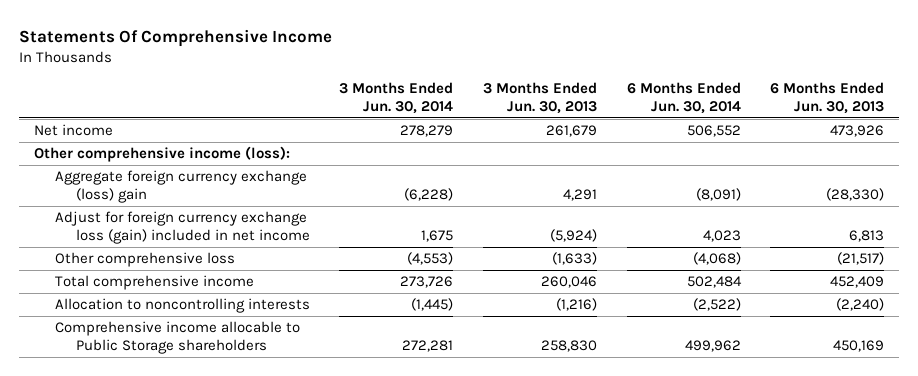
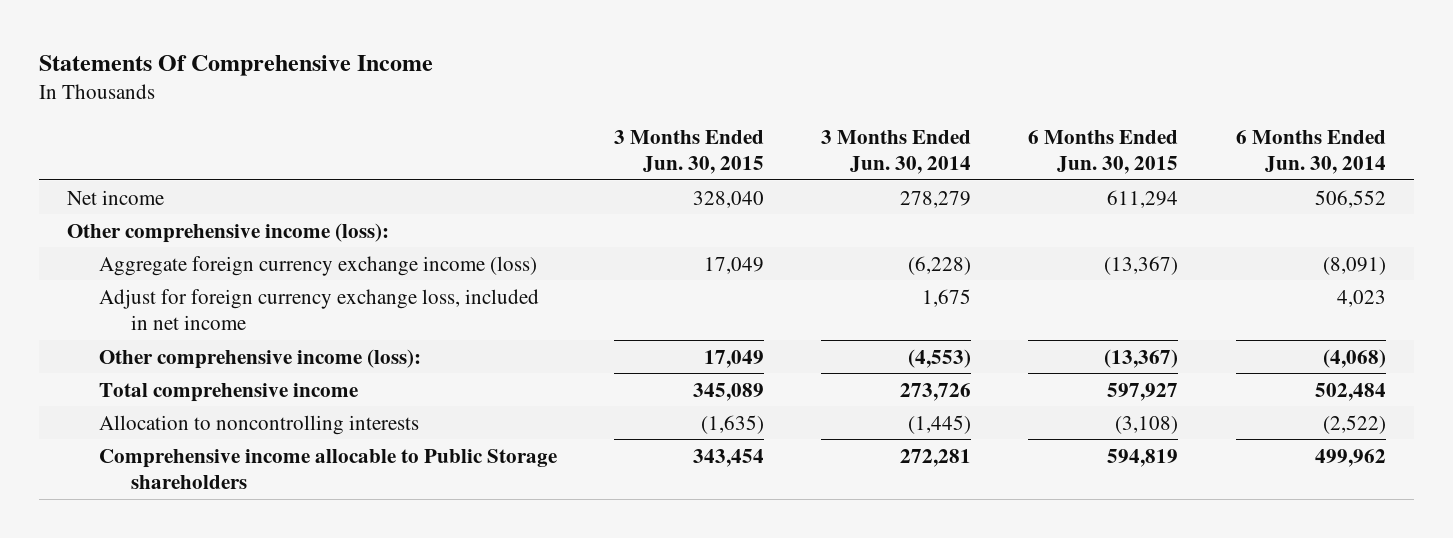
- | 3 Months Ended Jun. 30, 2014 | 3 Months Ended Jun. 30, 2013 | 6 Months Ended Jun. 30, 2014 | 6 Months Ended Jun. 30, 2013
+ | 3 Months Ended Jun. 30, 2015 | 3 Months Ended Jun. 30, 2014 | 6 Months Ended Jun. 30, 2015 | 6 Months Ended Jun. 30, 2014
- Aggregate foreign currency exchange (loss) gain | (6,228) | 4,291 | (8,091) | (28,330)
- Adjust for foreign currency exchange loss (gain) included in net income | 1,675 | (5,924) | 4,023 | 6,813
- Other comprehensive loss | (4,553) | (1,633) | (4,068) | (21,517)
+ Aggregate foreign currency exchange income (loss) | 17,049 | (6,228) | (13,367) | (8,091)
+ Adjust for foreign currency exchange loss, included in net income | | 1,675 | | 4,023
+ Other comprehensive income (loss): | 17,049 | (4,553) | (13,367) | (4,068)

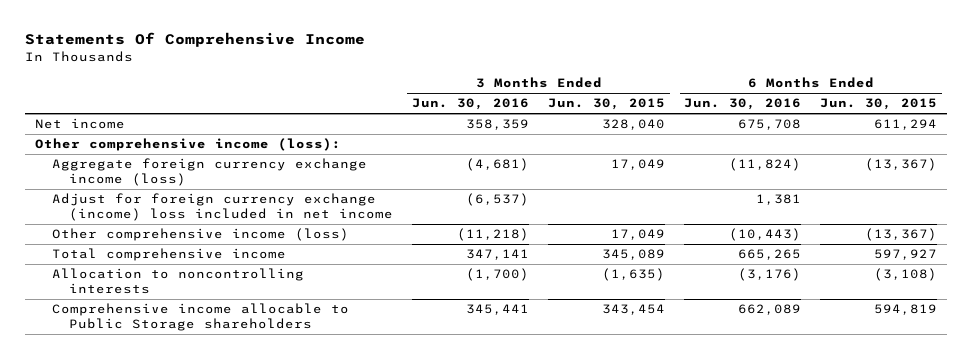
- | 3 Months Ended Jun. 30, 2015 | 3 Months Ended Jun. 30, 2014 | 6 Months Ended Jun. 30, 2015 | 6 Months Ended Jun. 30, 2014
+ | 3 Months Ended Jun. 30, 2016 | 3 Months Ended Jun. 30, 2015 | 6 Months Ended Jun. 30, 2016 | 6 Months Ended Jun. 30, 2015
- Adjust for foreign currency exchange loss, included in net income | | 1,675 | | 4,023
- Other comprehensive income (loss): | 17,049 | (4,553) | (13,367) | (4,068)
+ Adjust for foreign currency exchange (income) loss included in net income | (6,537) | | 1,381 |
+ Other comprehensive income (loss) | (11,218) | 17,049 | (10,443) | (13,367)

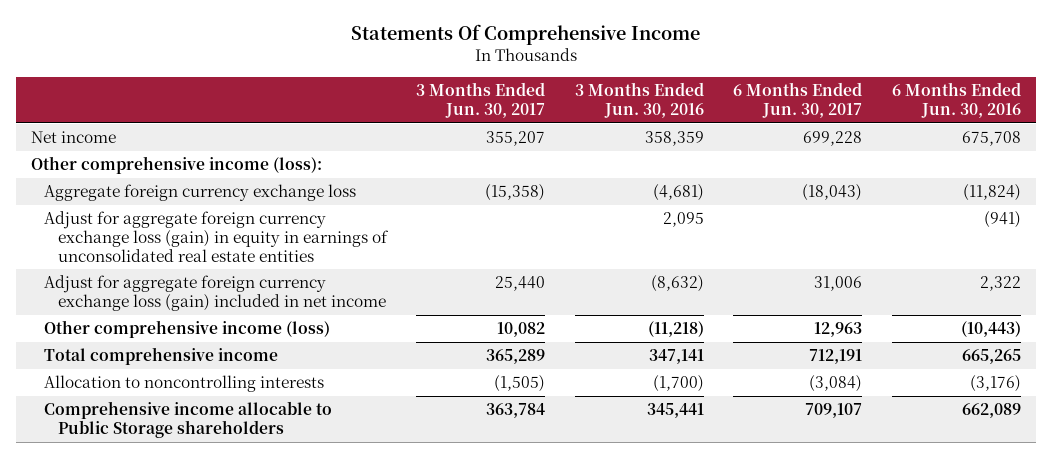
- | 3 Months Ended Jun. 30, 2016 | 3 Months Ended Jun. 30, 2015 | 6 Months Ended Jun. 30, 2016 | 6 Months Ended Jun. 30, 2015
+ | 3 Months Ended Jun. 30, 2017 | 3 Months Ended Jun. 30, 2016 | 6 Months Ended Jun. 30, 2017 | 6 Months Ended Jun. 30, 2016
- Aggregate foreign currency exchange income (loss) | (4,681) | 17,049 | (11,824) | (13,367)
- Adjust for foreign currency exchange (income) loss included in net income | (6,537) | | 1,381 |
+ Aggregate foreign currency exchange loss | (15,358) | (4,681) | (18,043) | (11,824)
+ Adjust for aggregate foreign currency exchange loss (gain) in equity in earnings of unconsolidated real estate entities | | 2,095 | | (941)
+ Adjust for aggregate foreign currency exchange loss (gain) included in net income | 25,440 | (8,632) | 31,006 | 2,322

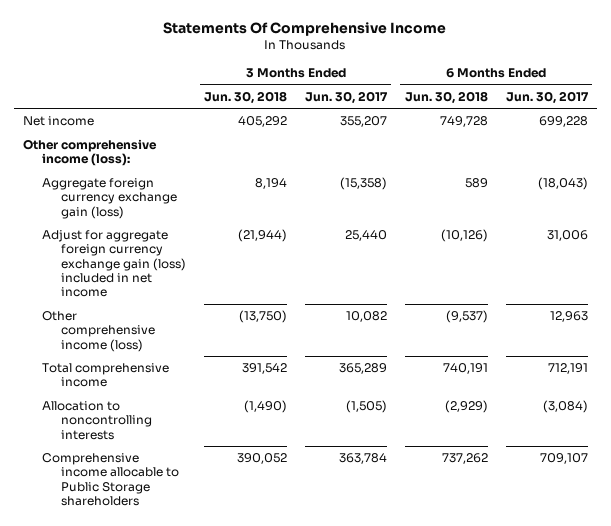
- | 3 Months Ended Jun. 30, 2017 | 3 Months Ended Jun. 30, 2016 | 6 Months Ended Jun. 30, 2017 | 6 Months Ended Jun. 30, 2016
+ | 3 Months Ended Jun. 30, 2018 | 3 Months Ended Jun. 30, 2017 | 6 Months Ended Jun. 30, 2018 | 6 Months Ended Jun. 30, 2017
- Aggregate foreign currency exchange loss | (15,358) | (4,681) | (18,043) | (11,824)
- Adjust for aggregate foreign currency exchange loss (gain) in equity in earnings of unconsolidated real estate entities | | 2,095 | | (941)
- Adjust for aggregate foreign currency exchange loss (gain) included in net income | 25,440 | (8,632) | 31,006 | 2,322
+ Aggregate foreign currency exchange gain (loss) | 8,194 | (15,358) | 589 | (18,043)
+ Adjust for aggregate foreign currency exchange gain (loss) included in net income | (21,944) | 25,440 | (10,126) | 31,006

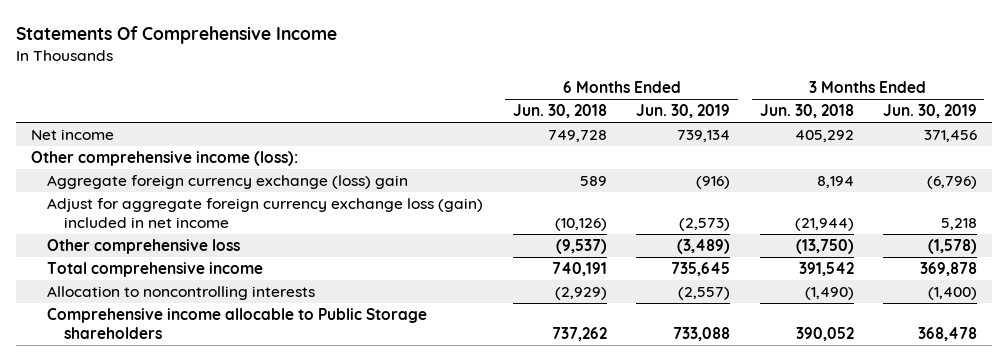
- | 3 Months Ended Jun. 30, 2018 | 3 Months Ended Jun. 30, 2017 | 6 Months Ended Jun. 30, 2018 | 6 Months Ended Jun. 30, 2017
+ | 6 Months Ended Jun. 30, 2018 | 6 Months Ended Jun. 30, 2019 | 3 Months Ended Jun. 30, 2018 | 3 Months Ended Jun. 30, 2019
- Aggregate foreign currency exchange gain (loss) | 8,194 | (15,358) | 589 | (18,043)
- Adjust for aggregate foreign currency exchange gain (loss) included in net income | (21,944) | 25,440 | (10,126) | 31,006
- Other comprehensive income (loss) | (13,750) | 10,082 | (9,537) | 12,963
+ Aggregate foreign currency exchange (loss) gain | 589 | (916) | 8,194 | (6,796)
+ Adjust for aggregate foreign currency exchange loss (gain) included in net income | (10,126) | (2,573) | (21,944) | 5,218
+ Other comprehensive loss | (9,537) | (3,489) | (13,750) | (1,578)

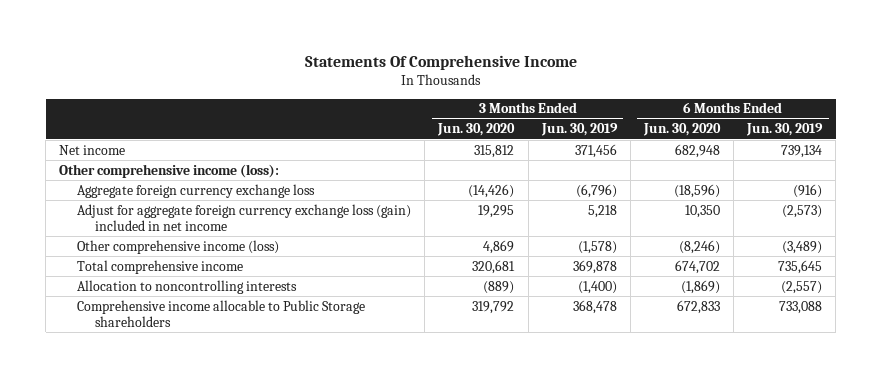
- | 6 Months Ended Jun. 30, 2018 | 6 Months Ended Jun. 30, 2019 | 3 Months Ended Jun. 30, 2018 | 3 Months Ended Jun. 30, 2019
+ | 3 Months Ended Jun. 30, 2020 | 3 Months Ended Jun. 30, 2019 | 6 Months Ended Jun. 30, 2020 | 6 Months Ended Jun. 30, 2019
- Aggregate foreign currency exchange (loss) gain | 589 | (916) | 8,194 | (6,796)
+ Aggregate foreign currency exchange loss | (14,426) | (6,796) | (18,596) | (916)
- Other comprehensive loss | (9,537) | (3,489) | (13,750) | (1,578)
+ Other comprehensive income (loss) | 4,869 | (1,578) | (8,246) | (3,489)

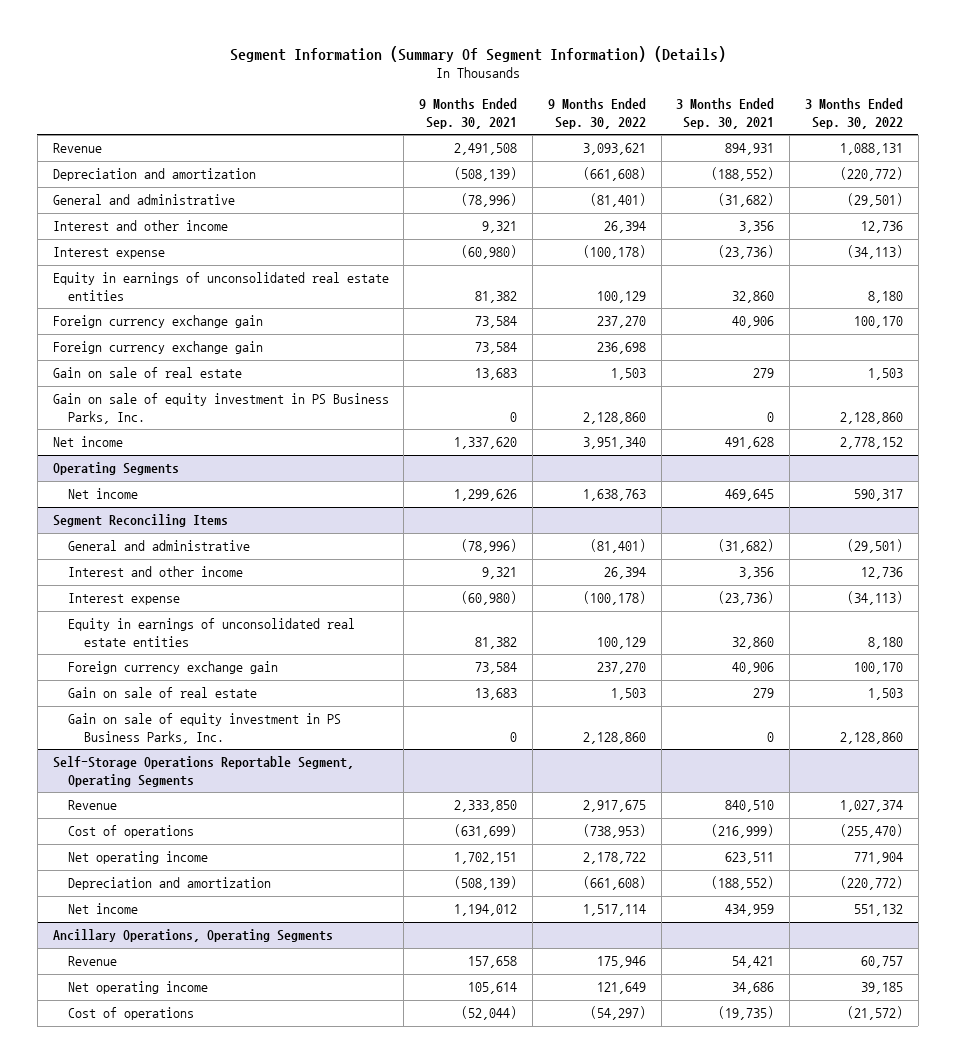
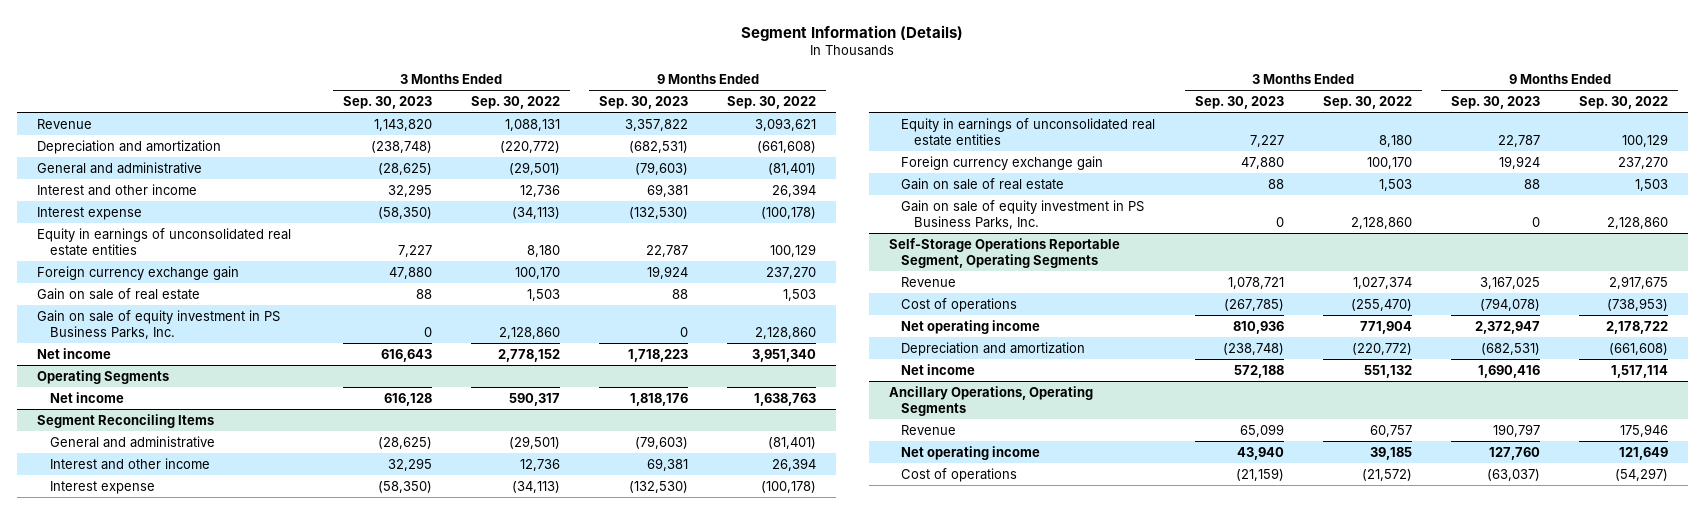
- Segment Information (Summary Of Segment Information) (Details)
+ Segment Information (Details)
- | 9 Months Ended Sep. 30, 2021 | 9 Months Ended Sep. 30, 2022 | 3 Months Ended Sep. 30, 2021 | 3 Months Ended Sep. 30, 2022
+ | 3 Months Ended Sep. 30, 2023 | 3 Months Ended Sep. 30, 2022 | 9 Months Ended Sep. 30, 2023 | 9 Months Ended Sep. 30, 2022
- Foreign currency exchange gain | 73,584 | 236,698 | |

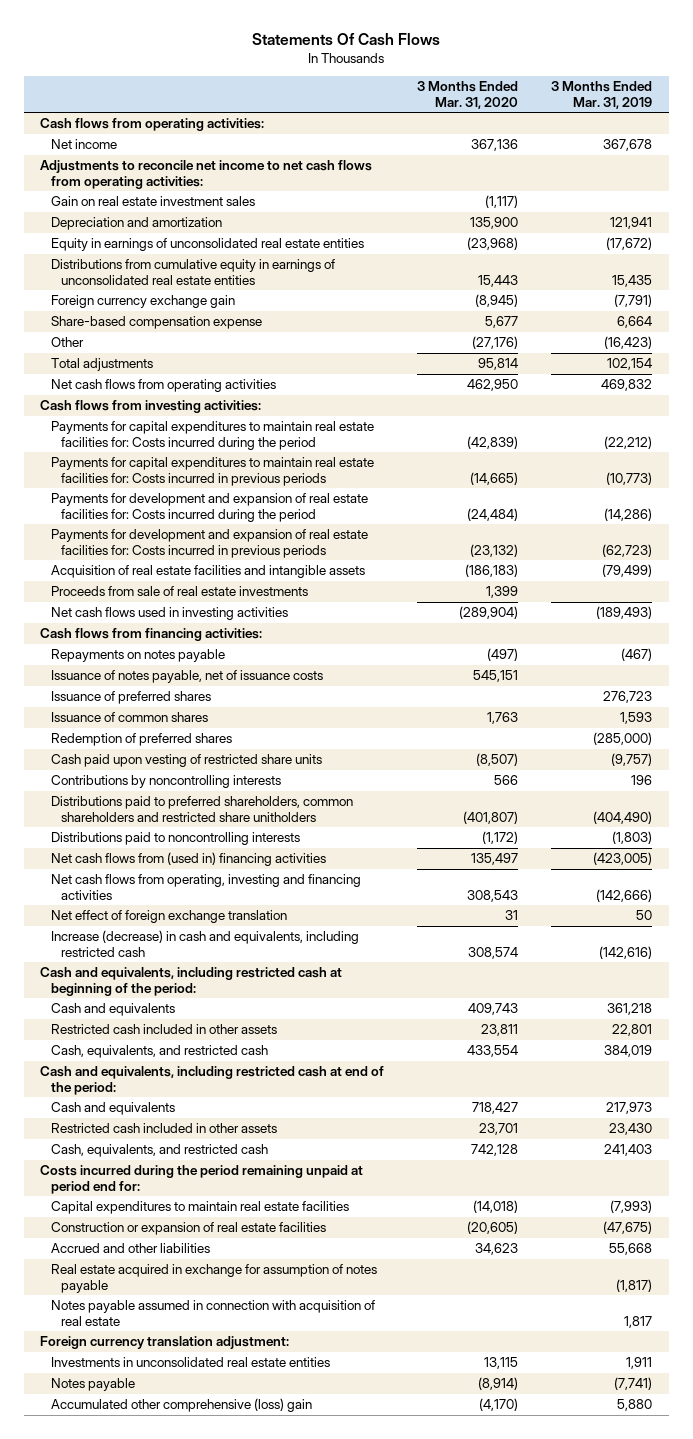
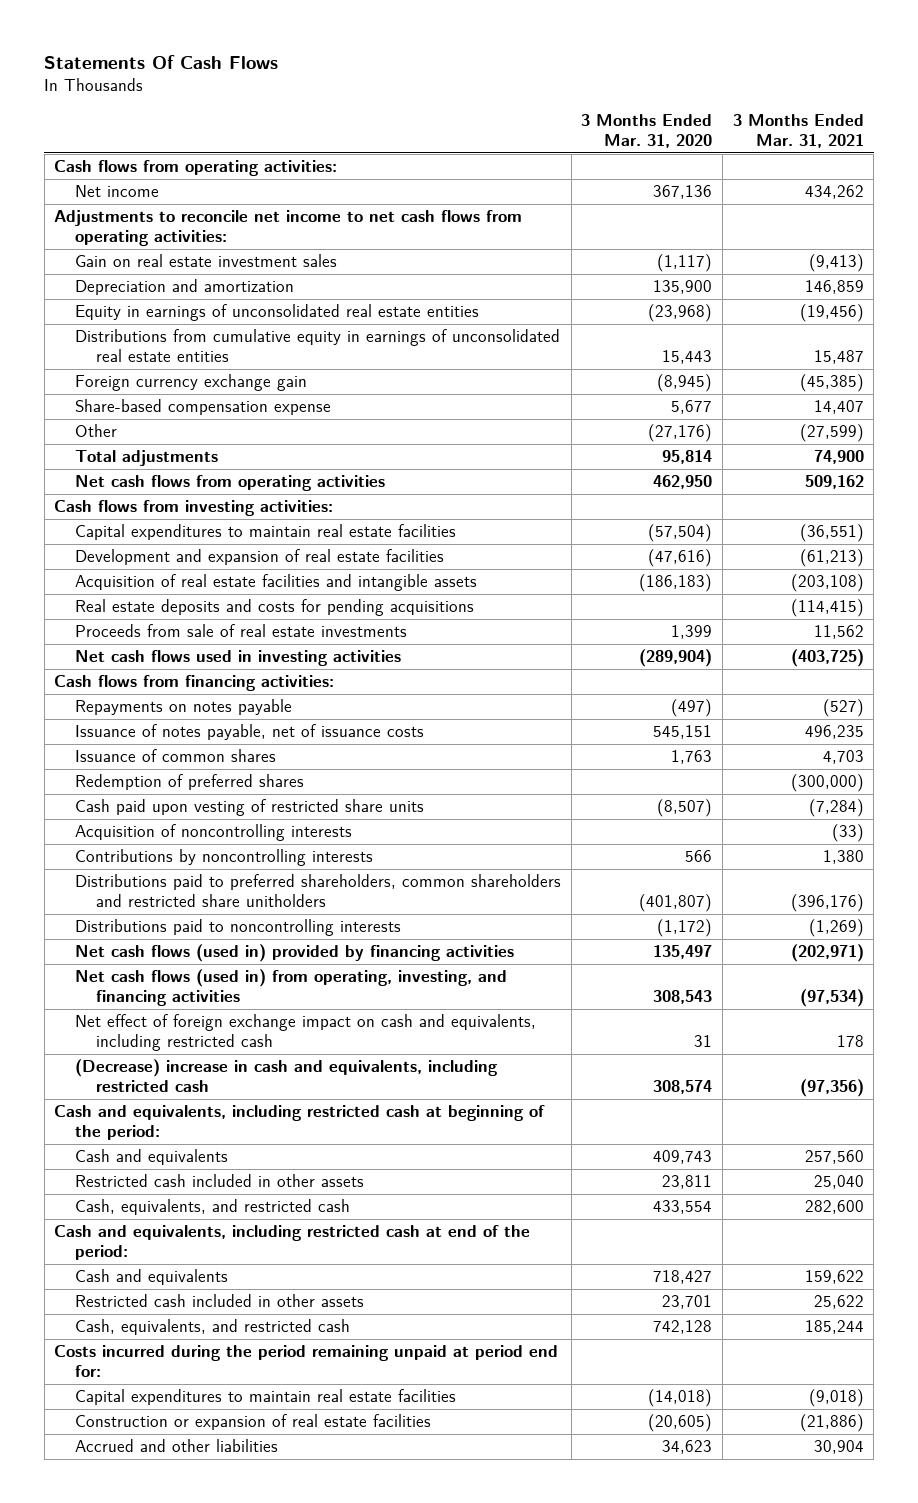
- | 3 Months Ended Mar. 31, 2020 | 3 Months Ended Mar. 31, 2019
+ | 3 Months Ended Mar. 31, 2020 | 3 Months Ended Mar. 31, 2021
- Payments for capital expenditures to maintain real estate facilities for: Costs incurred during the period | (42,839) | (22,212)
- Payments for capital expenditures to maintain real estate facilities for: Costs incurred in previous periods | (14,665) | (10,773)
- Payments for development and expansion of real estate facilities for: Costs incurred during the period | (24,484) | (14,286)
- Payments for development and expansion of real estate facilities for: Costs incurred in previous periods | (23,132) | (62,723)
+ Capital expenditures to maintain real estate facilities | (57,504) | (36,551)
+ Development and expansion of real estate facilities | (47,616) | (61,213)
+ Real estate deposits and costs for pending acquisitions | | (114,415)
- Issuance of preferred shares | | 276,723
+ Acquisition of noncontrolling interests | | (33)
- Net cash flows from (used in) financing activities | 135,497 | (423,005)
- Net cash flows from operating, investing and financing activities | 308,543 | (142,666)
- Net effect of foreign exchange translation | 31 | 50
- Increase (decrease) in cash and equivalents, including restricted cash | 308,574 | (142,616)
+ Net cash flows (used in) provided by financing activities | 135,497 | (202,971)
+ Net cash flows (used in) from operating, investing, and financing activities | 308,543 | (97,534)
+ Net effect of foreign exchange impact on cash and equivalents, including restricted cash | 31 | 178
+ (Decrease) increase in cash and equivalents, including restricted cash | 308,574 | (97,356)
- Real estate acquired in exchange for assumption of notes payable | | (1,817)
- Notes payable assumed in connection with acquisition of real estate | | 1,817
- Foreign currency translation adjustment:
- Investments in unconsolidated real estate entities | 13,115 | 1,911
- Notes payable | (8,914) | (7,741)
- Accumulated other comprehensive (loss) gain | (4,170) | 5,880

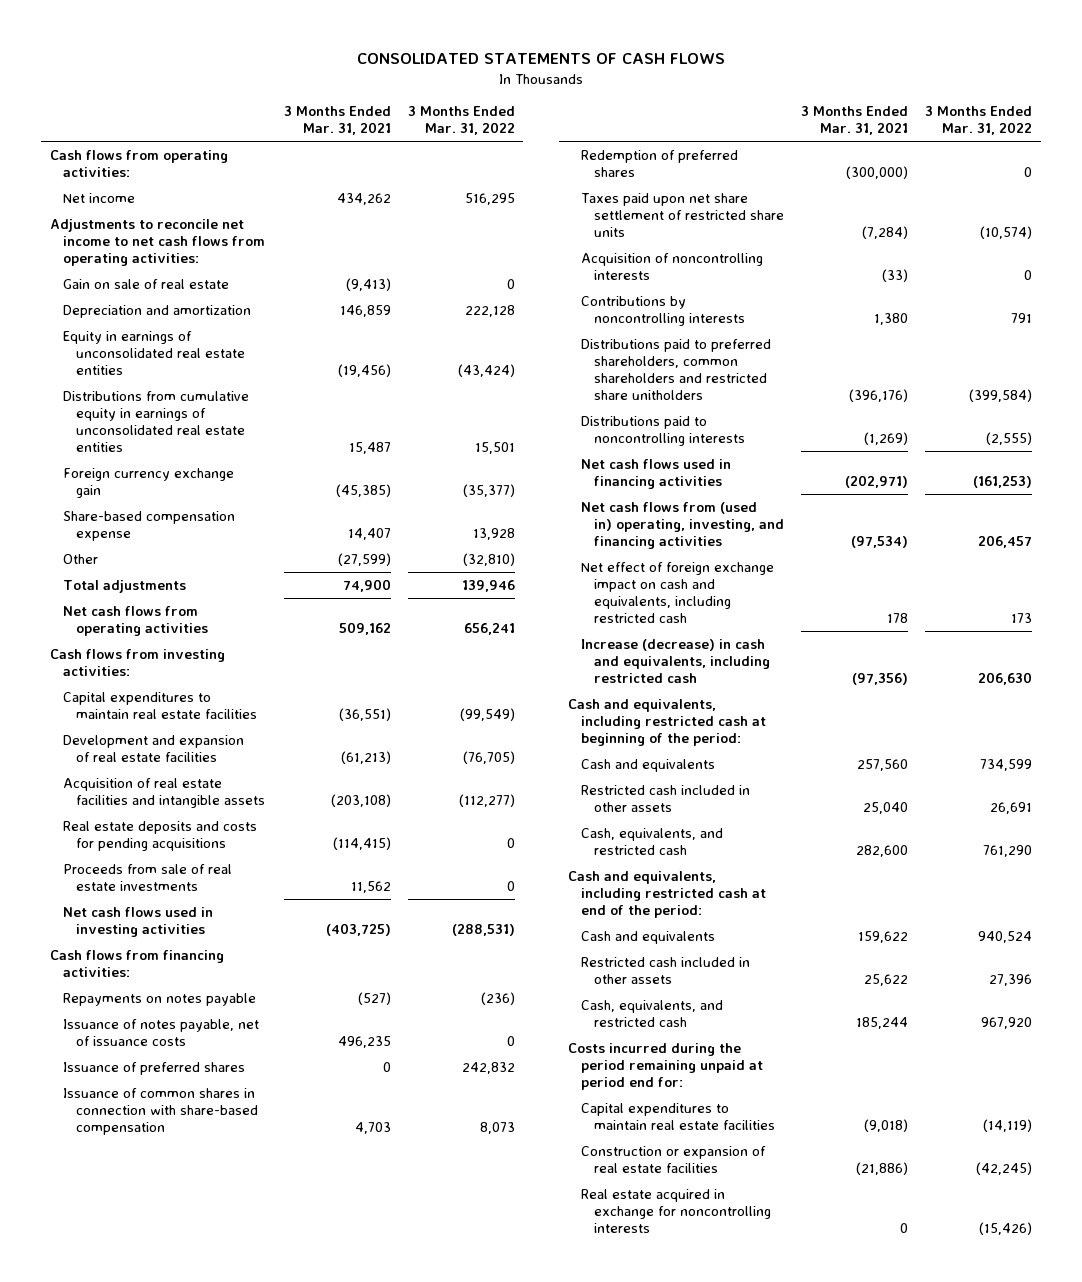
- Statements Of Cash Flows
+ CONSOLIDATED STATEMENTS OF CASH FLOWS
- | 3 Months Ended Mar. 31, 2020 | 3 Months Ended Mar. 31, 2021
+ | 3 Months Ended Mar. 31, 2021 | 3 Months Ended Mar. 31, 2022
- Gain on real estate investment sales | (1,117) | (9,413)
+ Gain on sale of real estate | (9,413) | 0
- Issuance of common shares | 1,763 | 4,703
+ Issuance of preferred shares | 0 | 242,832
+ Issuance of common shares in connection with share-based compensation | 4,703 | 8,073
- Cash paid upon vesting of restricted share units | (8,507) | (7,284)
+ Taxes paid upon net share settlement of restricted share units | (7,284) | (10,574)
- Net cash flows (used in) provided by financing activities | 135,497 | (202,971)
- Net cash flows (used in) from operating, investing, and financing activities | 308,543 | (97,534)
+ Net cash flows used in financing activities | (202,971) | (161,253)
+ Net cash flows from (used in) operating, investing, and financing activities | (97,534) | 206,457
- (Decrease) increase in cash and equivalents, including restricted cash | 308,574 | (97,356)
+ Increase (decrease) in cash and equivalents, including restricted cash | (97,356) | 206,630
- Accrued and other liabilities | 34,623 | 30,904
+ Real estate acquired in exchange for noncontrolling interests | 0 | (15,426)

